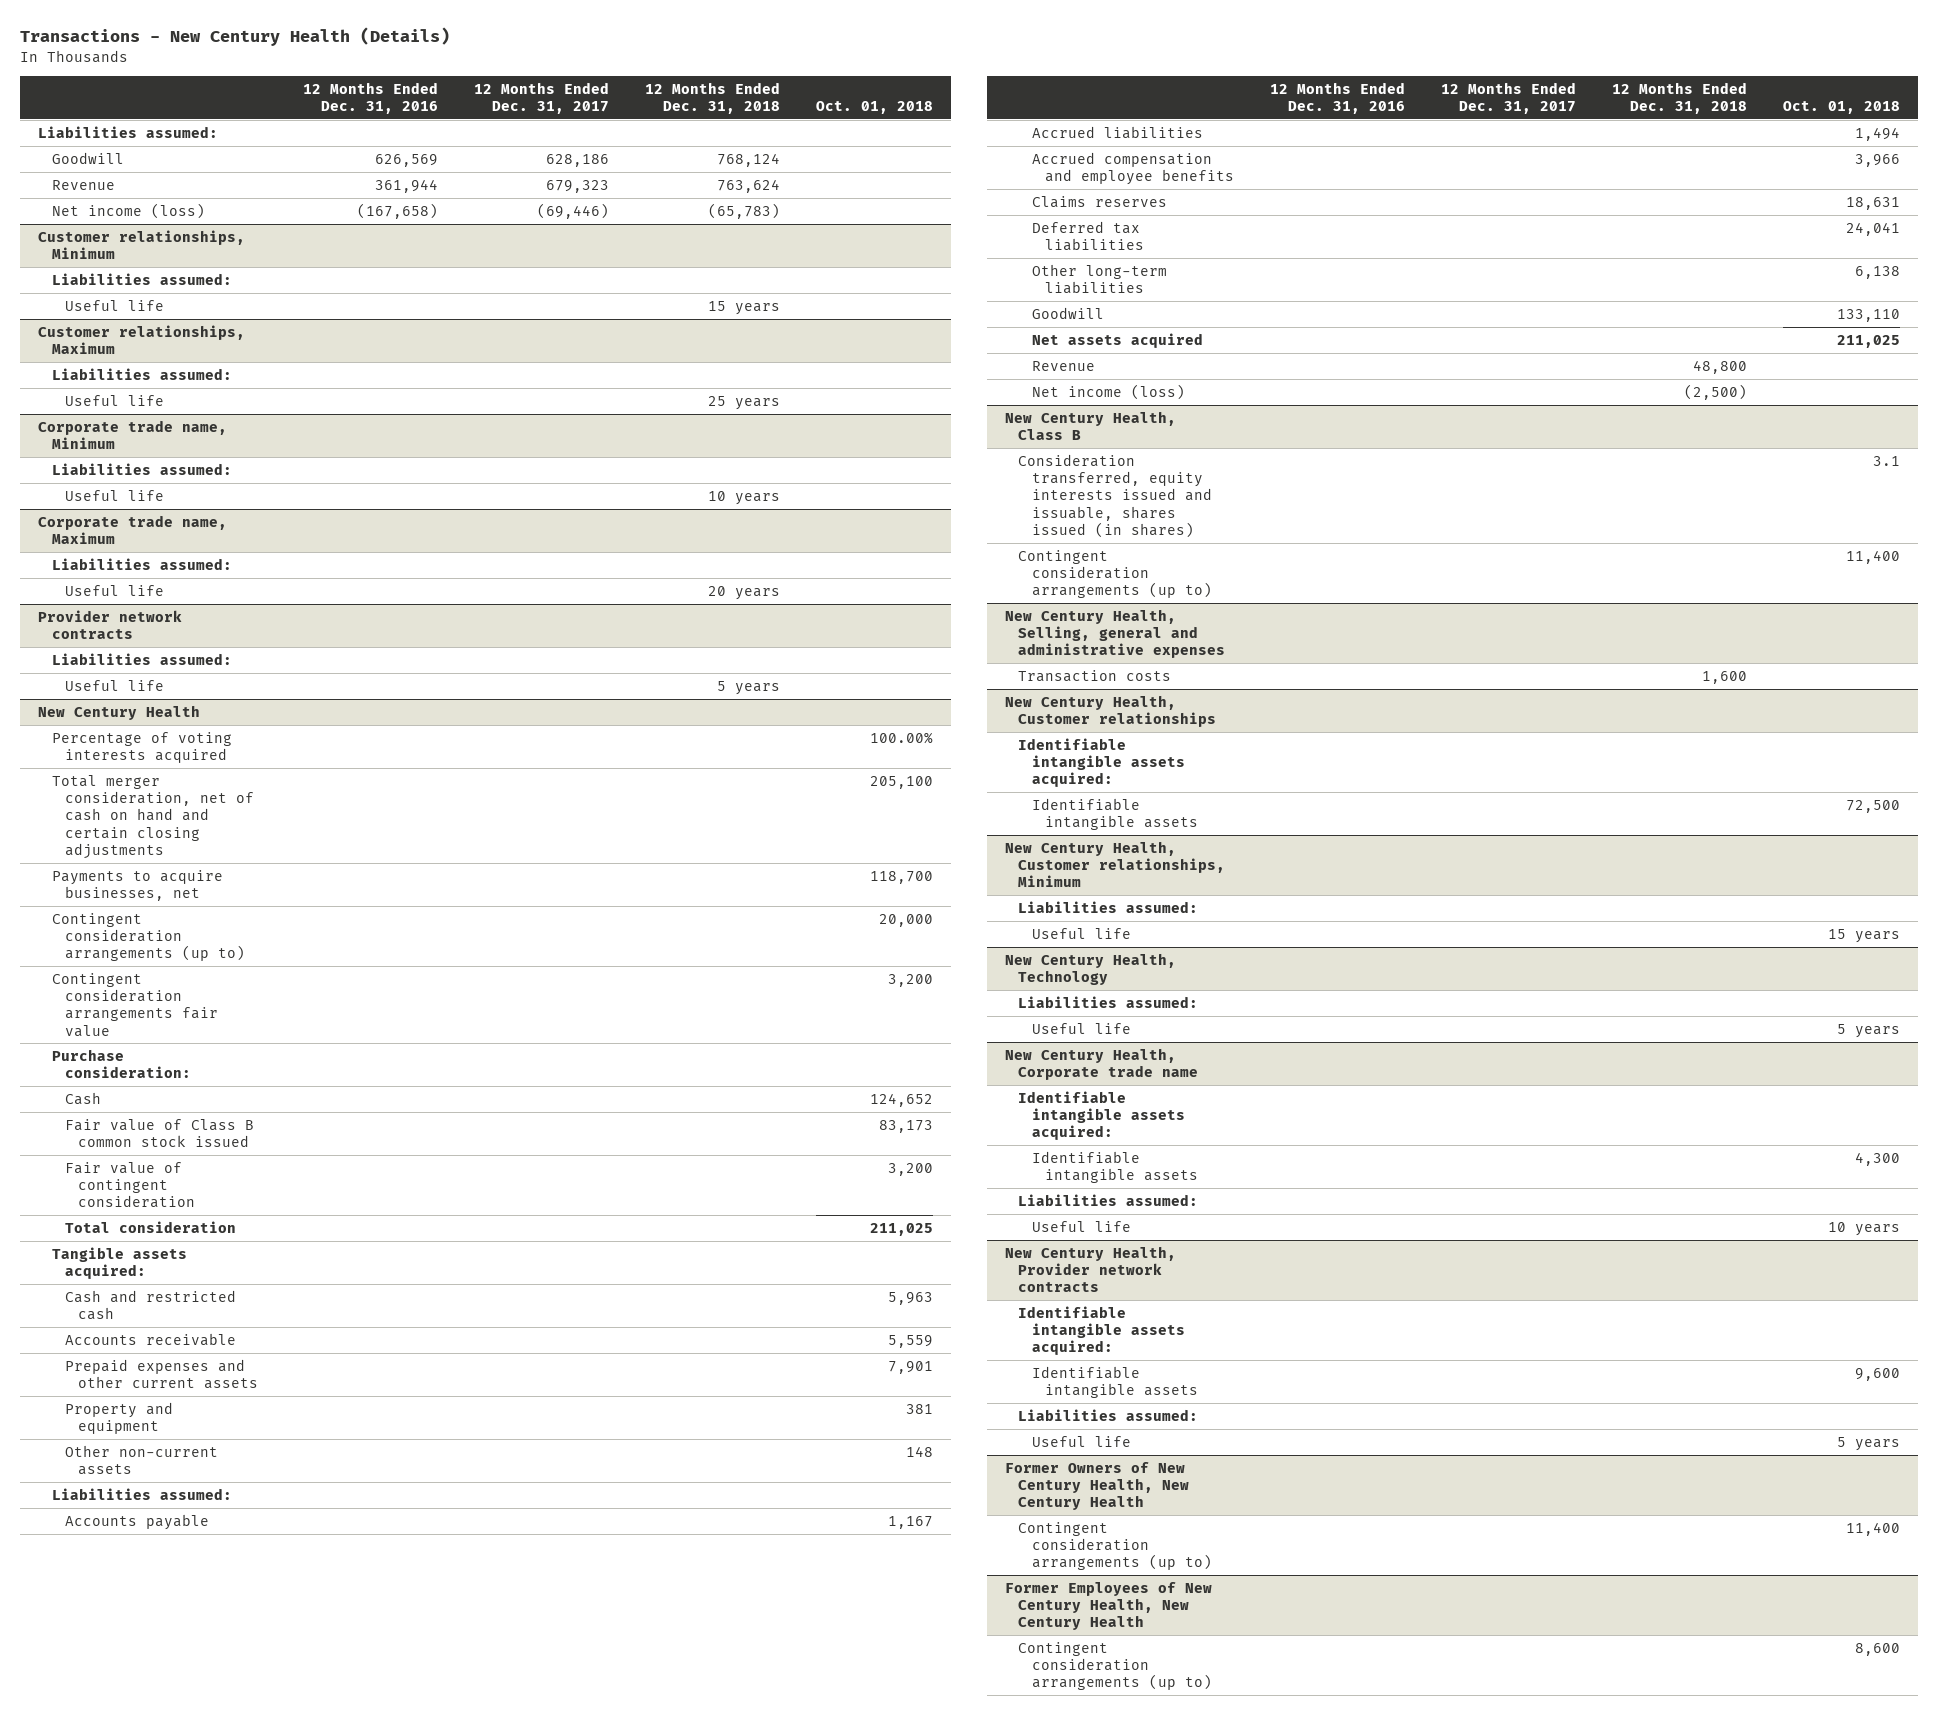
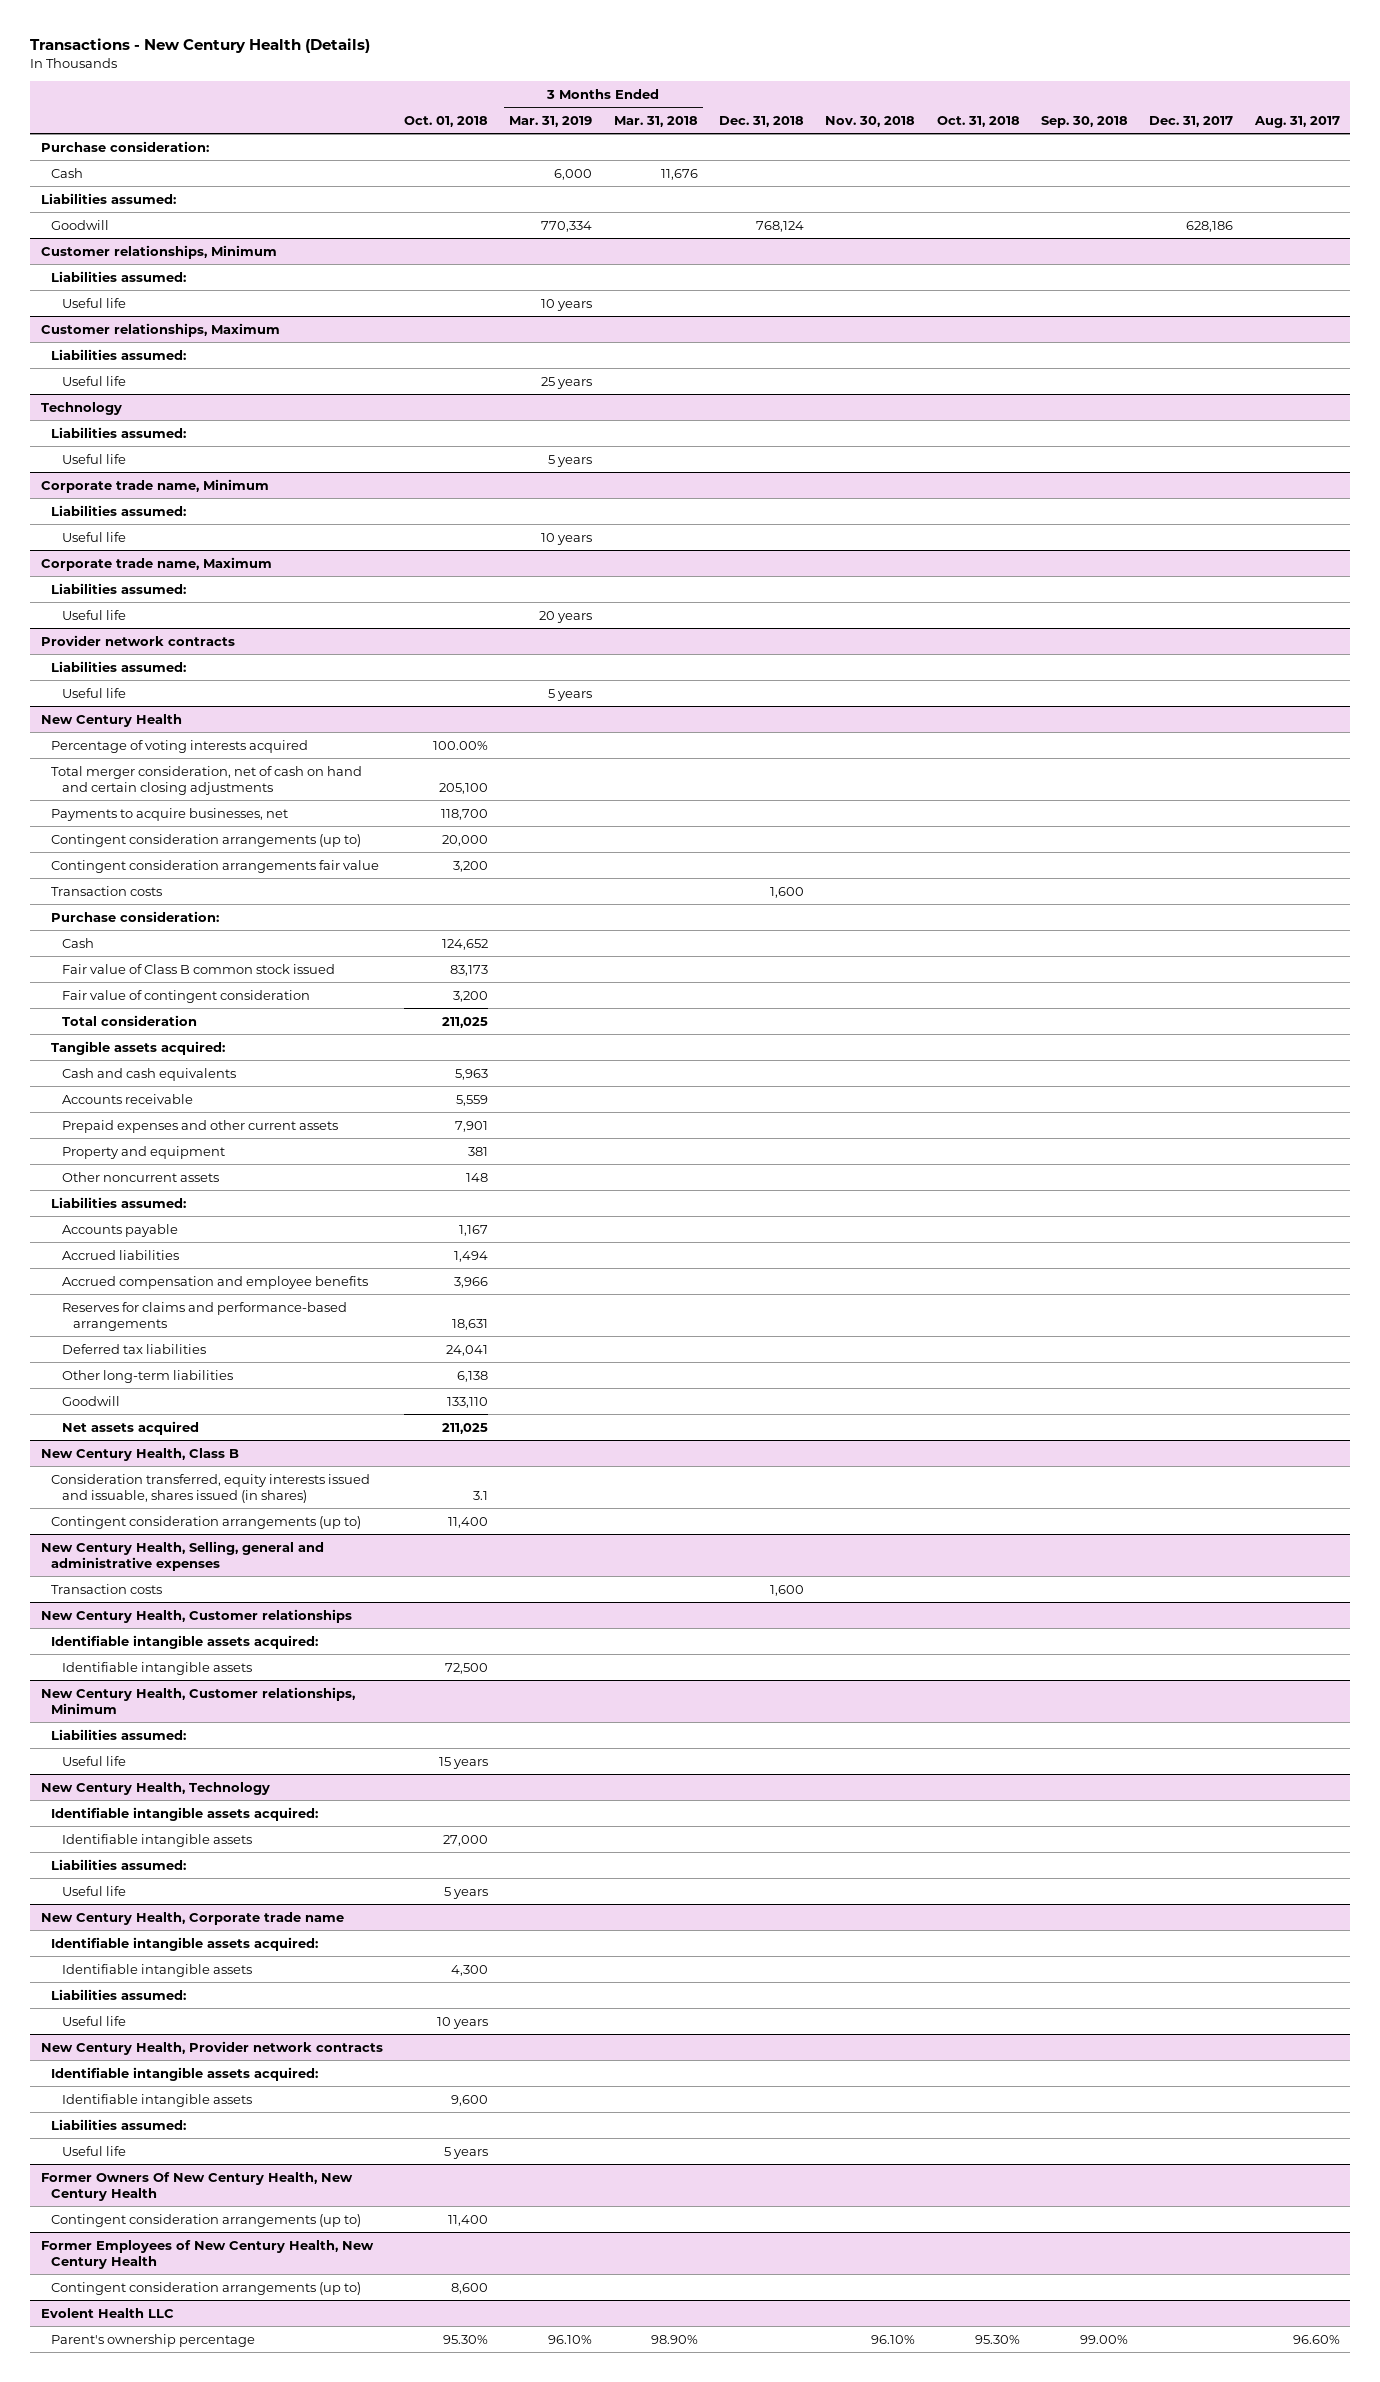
- | 12 Months Ended Dec. 31, 2016 | 12 Months Ended Dec. 31, 2017 | 12 Months Ended Dec. 31, 2018 | Oct. 01, 2018
+ | Oct. 01, 2018 | 3 Months Ended Mar. 31, 2019 | 3 Months Ended Mar. 31, 2018 | Dec. 31, 2018 | Nov. 30, 2018 | Oct. 31, 2018 | Sep. 30, 2018 | Dec. 31, 2017 | Aug. 31, 2017
+ Purchase consideration:
+ Cash | | 6,000 | 11,676 | | | | | |
- Revenue | 361,944 | 679,323 | 763,624 |
- Net income (loss) | (167,658) | (69,446) | (65,783) |
+ Technology
+ Liabilities assumed:
+ Useful life | | 5 years | | | | | | |
@ New Century Health
+ Transaction costs | | | | 1,600 | | | | |
- Cash and restricted cash | | | | 5,963
+ Cash and cash equivalents | 5,963 | | | | | | | |
- Other non-current assets | | | | 148
+ Other noncurrent assets | 148 | | | | | | | |
- Claims reserves | | | | 18,631
+ Reserves for claims and performance-based arrangements | 18,631 | | | | | | | |
- Revenue | | | 48,800 |
- Net income (loss) | | | (2,500) |
@ New Century Health, Technology
+ Identifiable intangible assets acquired:
+ Identifiable intangible assets | 27,000 | | | | | | | |
- Former Owners of New Century Health, New Century Health
+ Former Owners Of New Century Health, New Century Health
+ Evolent Health LLC
+ Parent's ownership percentage | 95.30% | 96.10% | 98.90% | | 96.10% | 95.30% | 99.00% | | 96.60%

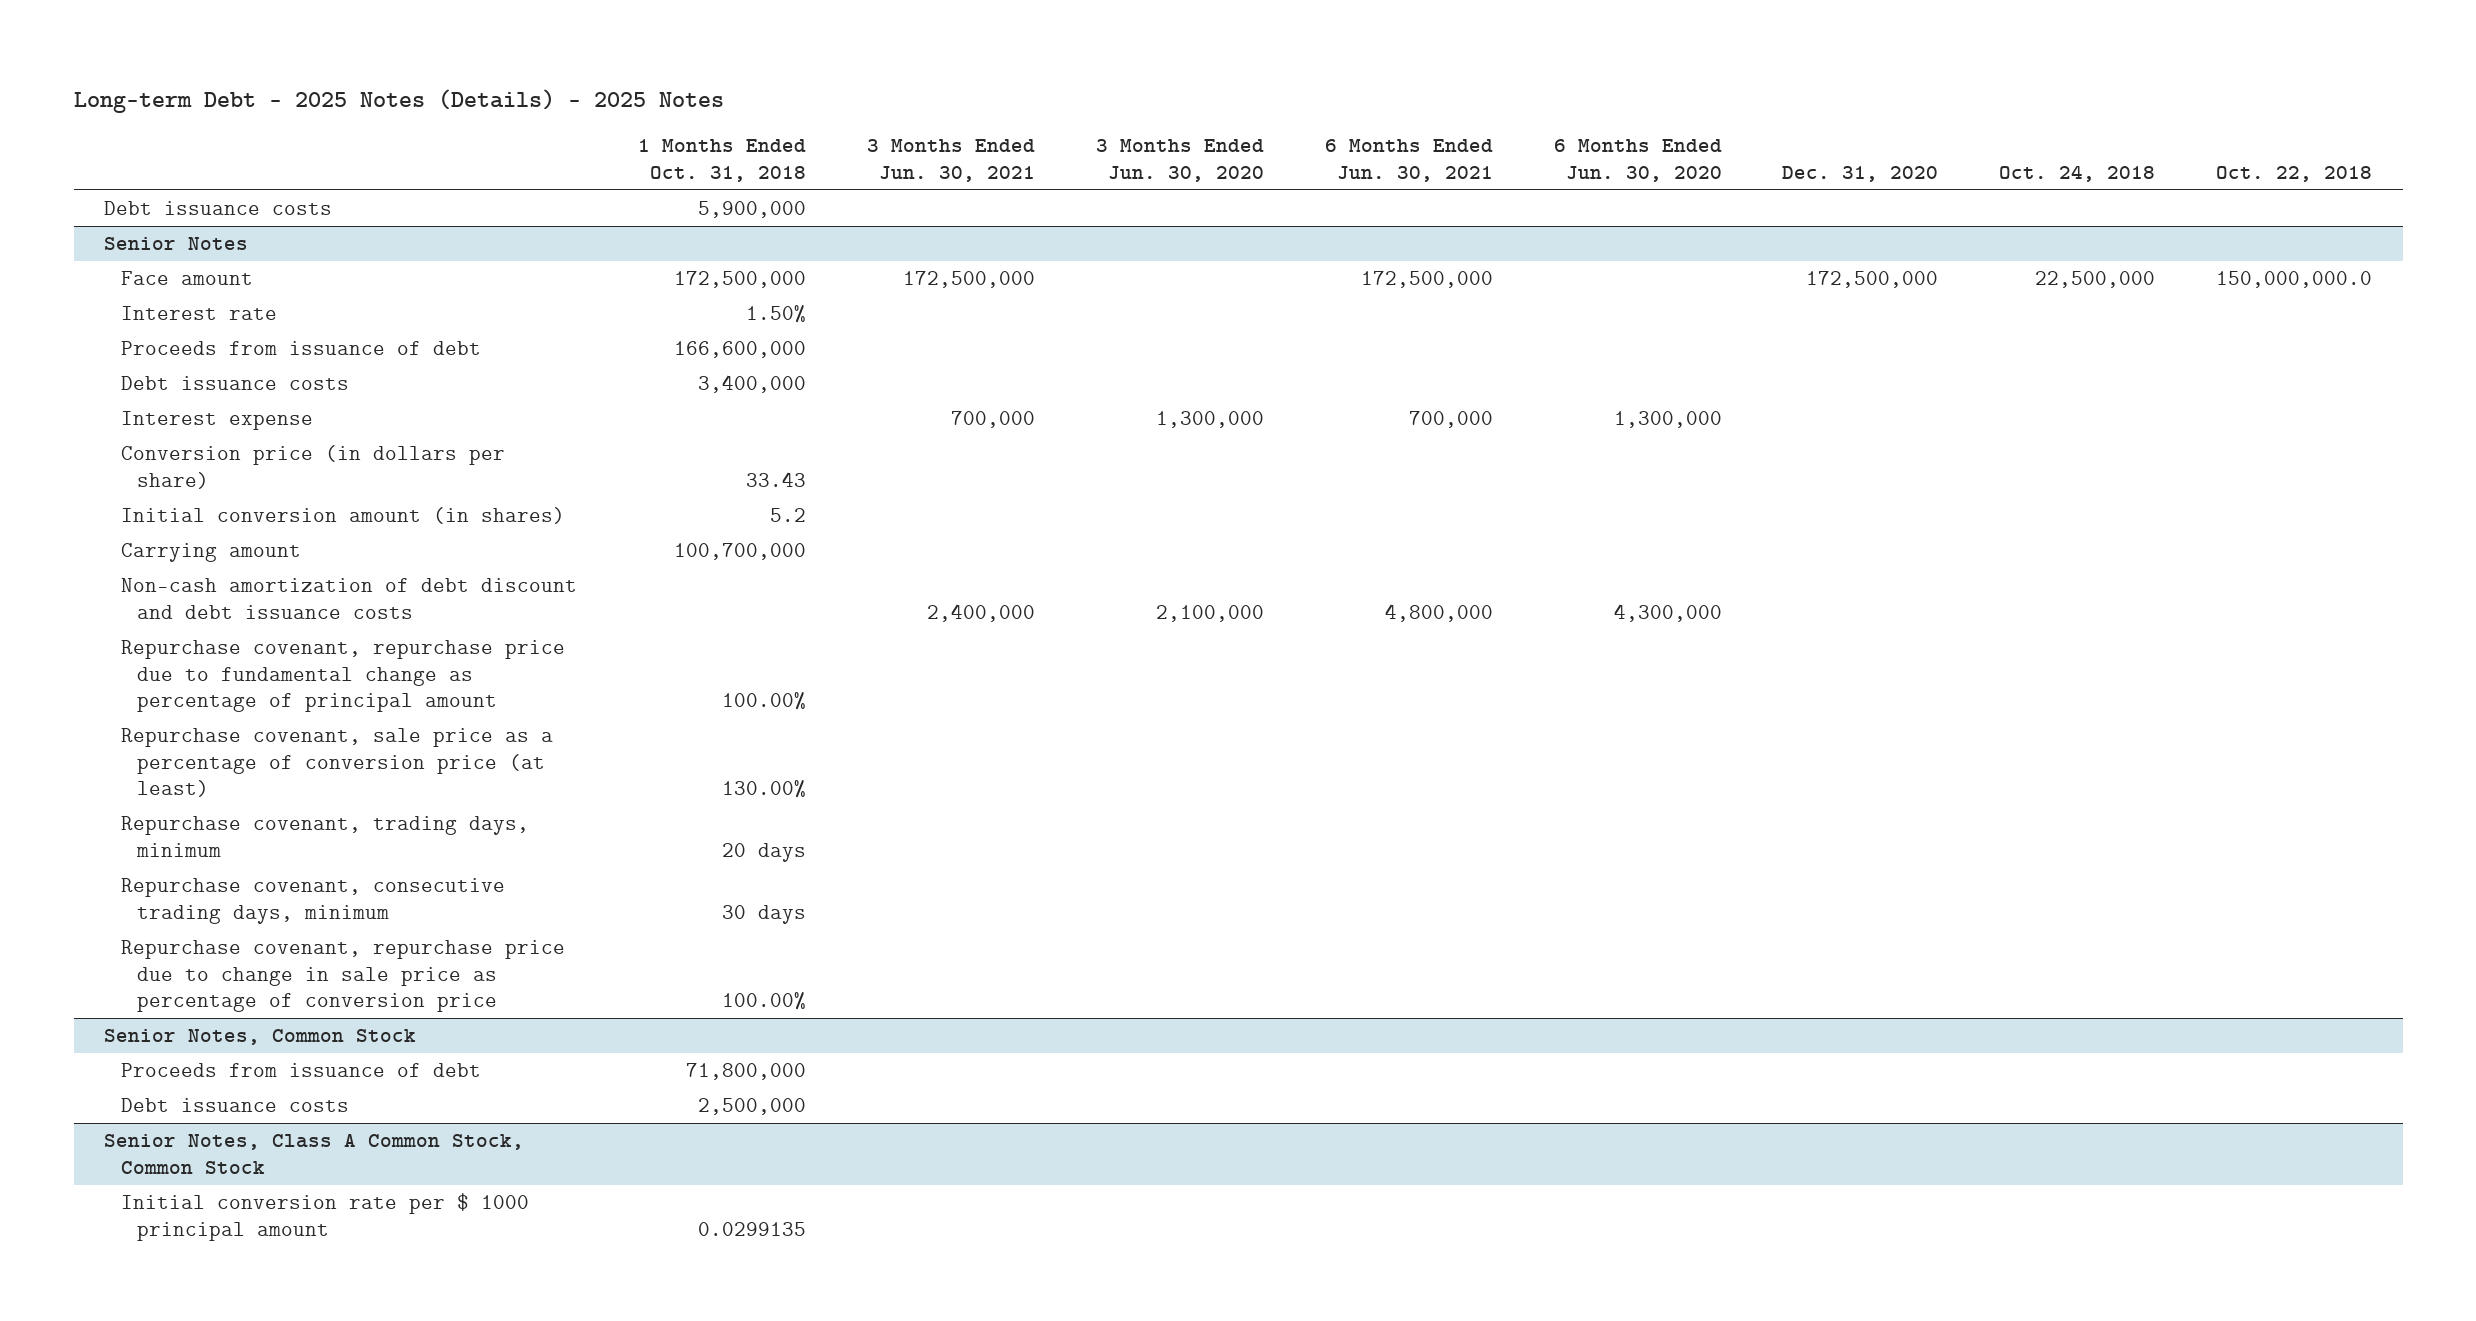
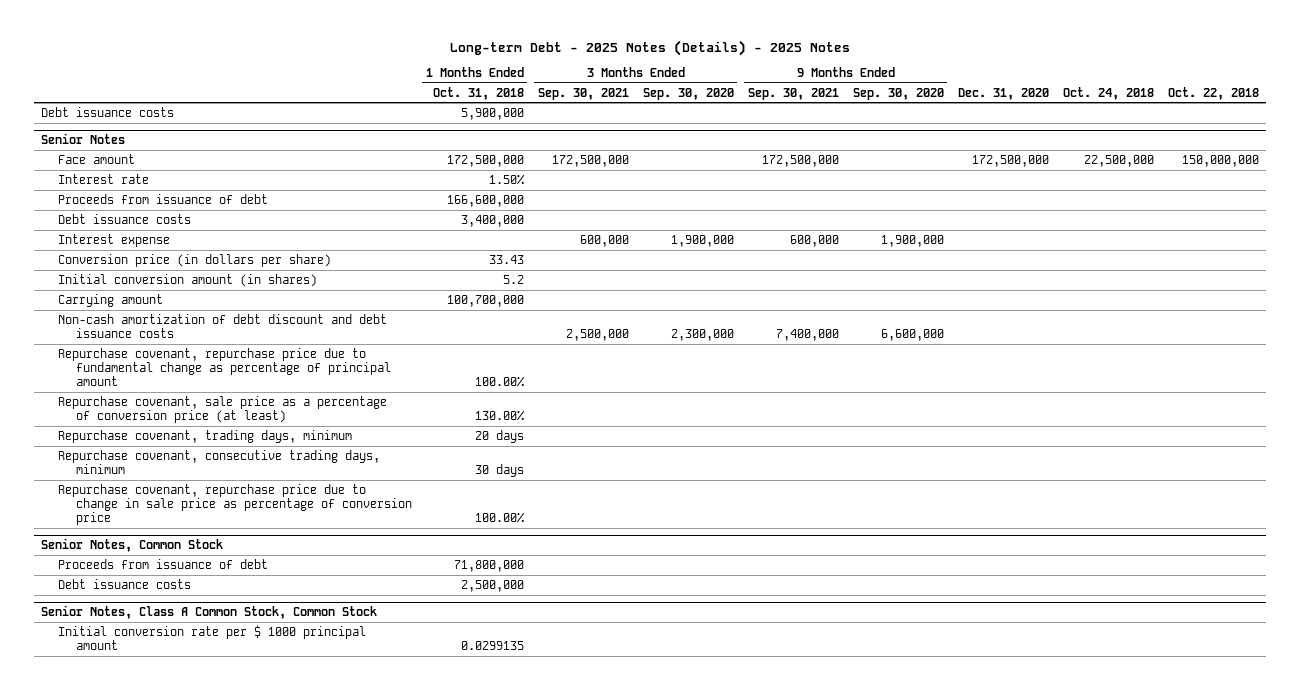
- | 1 Months Ended Oct. 31, 2018 | 3 Months Ended Jun. 30, 2021 | 3 Months Ended Jun. 30, 2020 | 6 Months Ended Jun. 30, 2021 | 6 Months Ended Jun. 30, 2020 | Dec. 31, 2020 | Oct. 24, 2018 | Oct. 22, 2018
+ | 1 Months Ended Oct. 31, 2018 | 3 Months Ended Sep. 30, 2021 | 3 Months Ended Sep. 30, 2020 | 9 Months Ended Sep. 30, 2021 | 9 Months Ended Sep. 30, 2020 | Dec. 31, 2020 | Oct. 24, 2018 | Oct. 22, 2018
@ Senior Notes
- Face amount | 172,500,000 | 172,500,000 | | 172,500,000 | | 172,500,000 | 22,500,000 | 150,000,000.0
+ Face amount | 172,500,000 | 172,500,000 | | 172,500,000 | | 172,500,000 | 22,500,000 | 150,000,000

